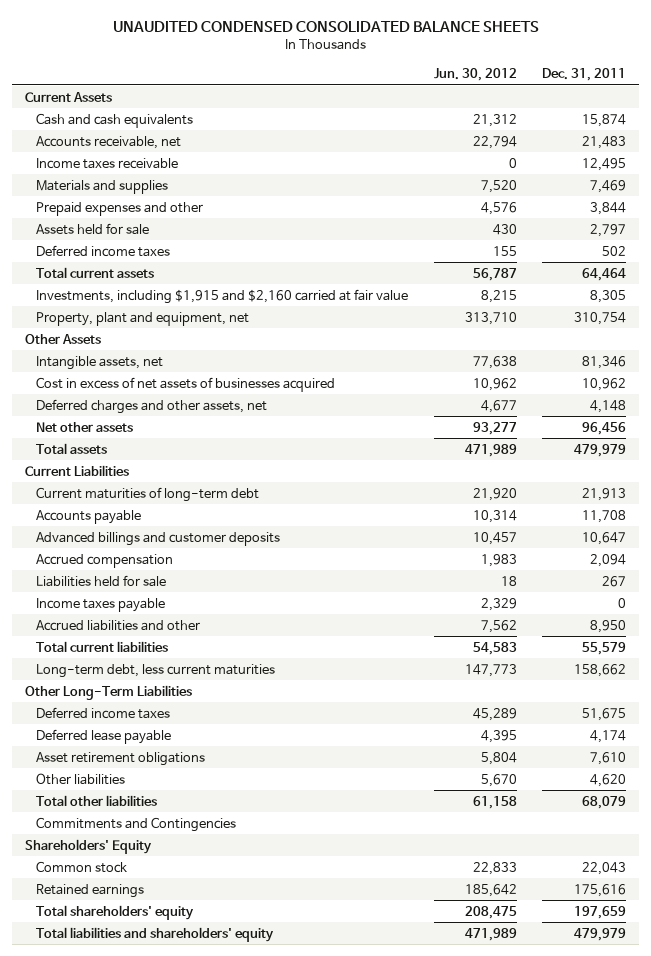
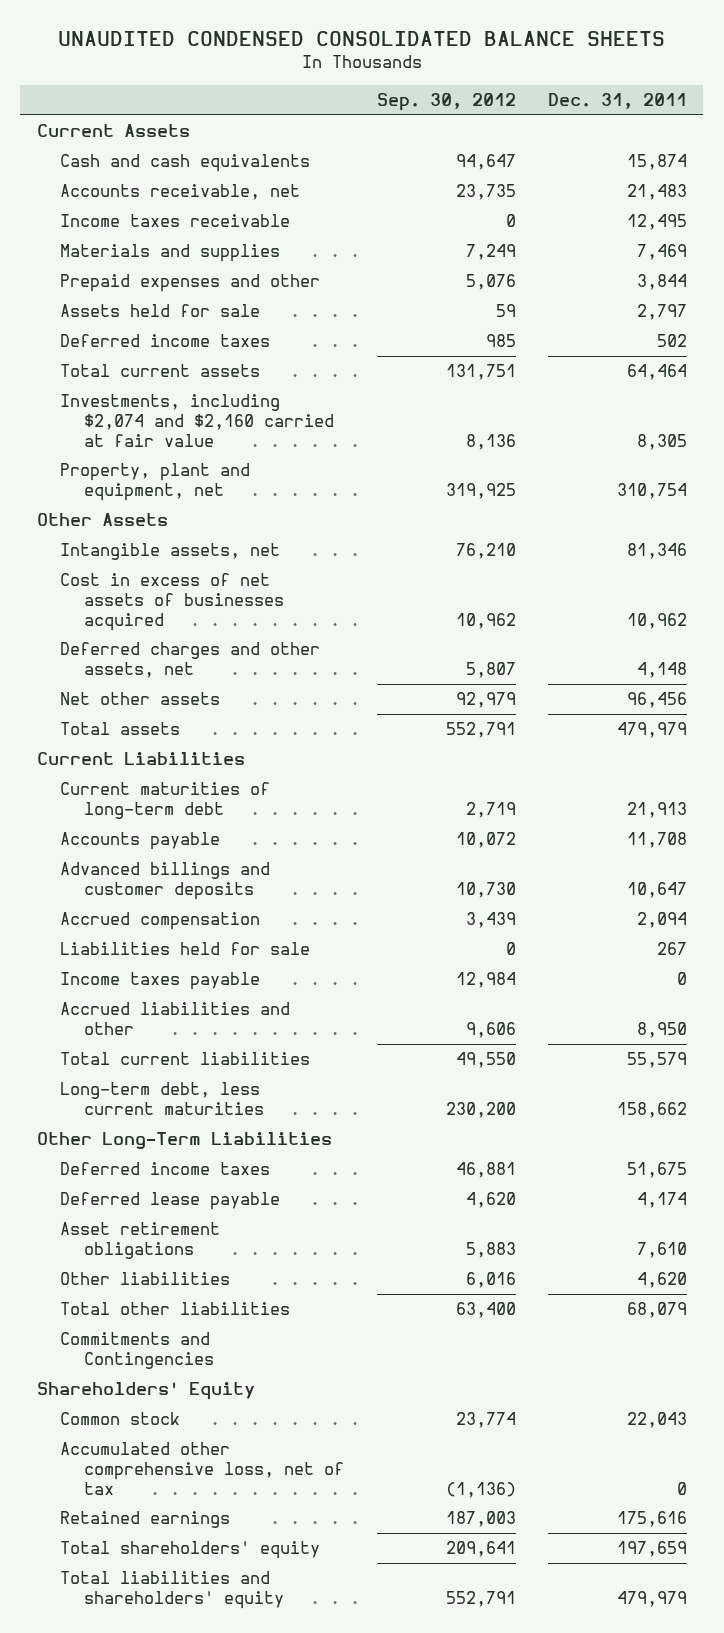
- | Jun. 30, 2012 | Dec. 31, 2011
+ | Sep. 30, 2012 | Dec. 31, 2011
- Investments, including $1,915 and $2,160 carried at fair value | 8,215 | 8,305
+ Investments, including $2,074 and $2,160 carried at fair value | 8,136 | 8,305
+ Accumulated other comprehensive loss, net of tax | (1,136) | 0

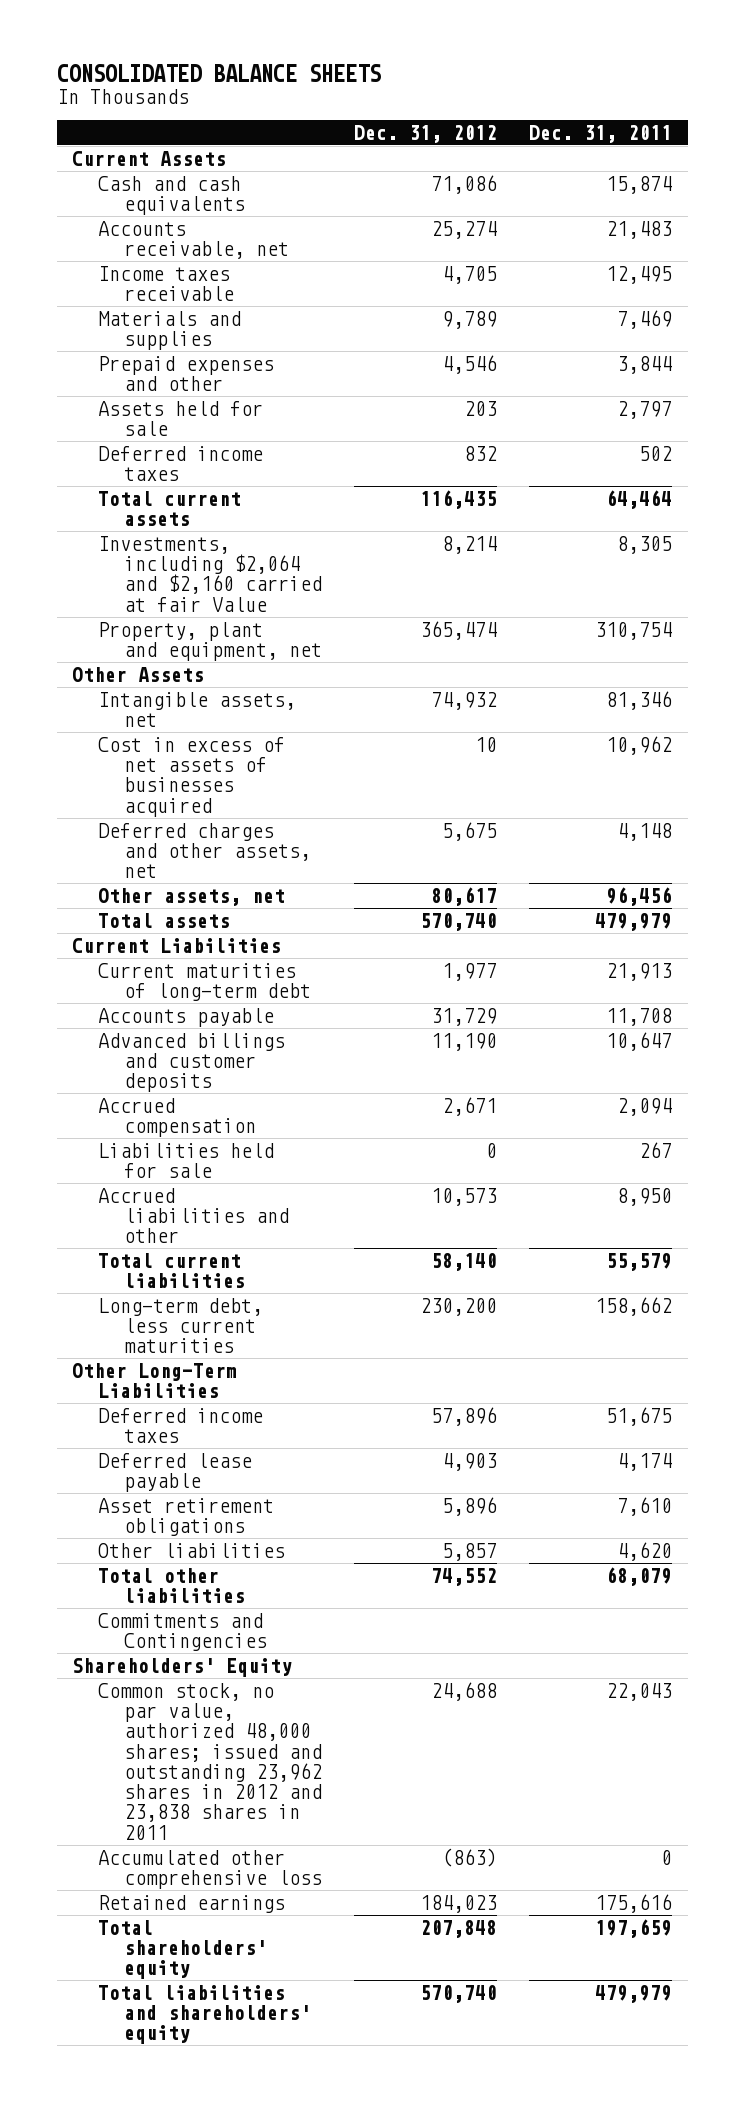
- UNAUDITED CONDENSED CONSOLIDATED BALANCE SHEETS
+ CONSOLIDATED BALANCE SHEETS
- | Sep. 30, 2012 | Dec. 31, 2011
+ | Dec. 31, 2012 | Dec. 31, 2011
- Investments, including $2,074 and $2,160 carried at fair value | 8,136 | 8,305
+ Investments, including $2,064 and $2,160 carried at fair Value | 8,214 | 8,305
- Net other assets | 92,979 | 96,456
+ Other assets, net | 80,617 | 96,456
- Income taxes payable | 12,984 | 0
- Common stock | 23,774 | 22,043
- Accumulated other comprehensive loss, net of tax | (1,136) | 0
+ Common stock, no par value, authorized 48,000 shares; issued and outstanding 23,962 shares in 2012 and 23,838 shares in 2011 | 24,688 | 22,043
+ Accumulated other comprehensive loss | (863) | 0

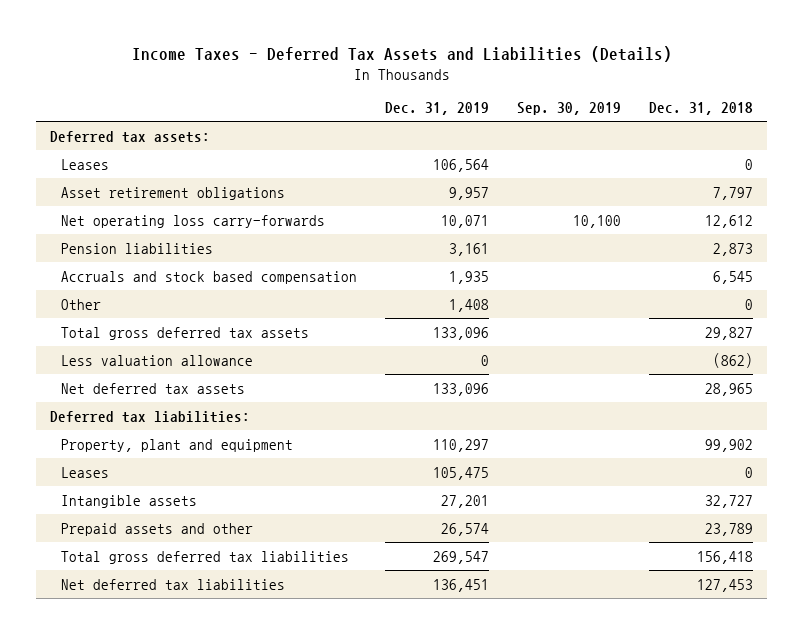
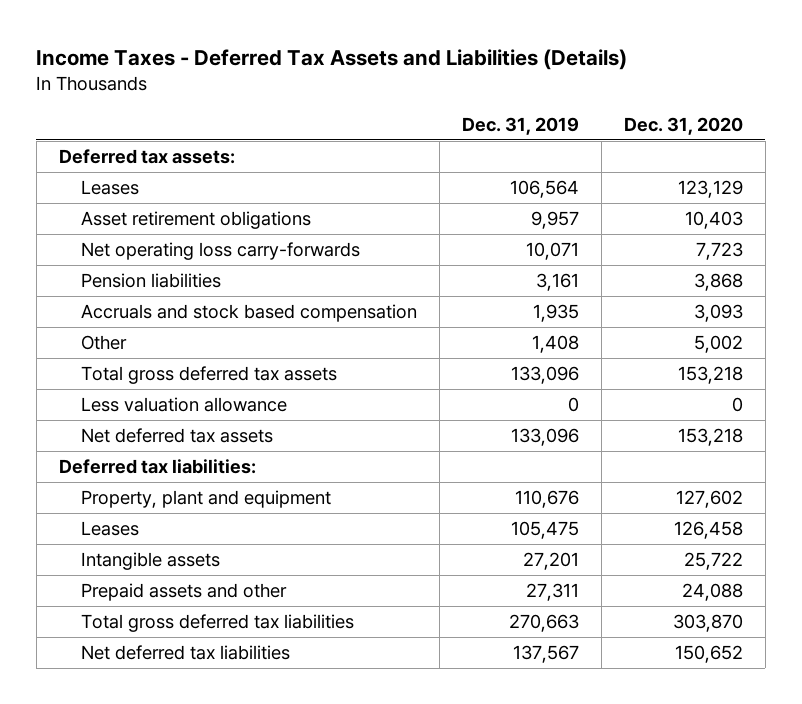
- | Dec. 31, 2019 | Sep. 30, 2019 | Dec. 31, 2018
+ | Dec. 31, 2019 | Dec. 31, 2020
- Property, plant and equipment | 110,297 | | 99,902
+ Property, plant and equipment | 110,676 | 127,602
- Prepaid assets and other | 26,574 | | 23,789
- Total gross deferred tax liabilities | 269,547 | | 156,418
- Net deferred tax liabilities | 136,451 | | 127,453
+ Prepaid assets and other | 27,311 | 24,088
+ Total gross deferred tax liabilities | 270,663 | 303,870
+ Net deferred tax liabilities | 137,567 | 150,652

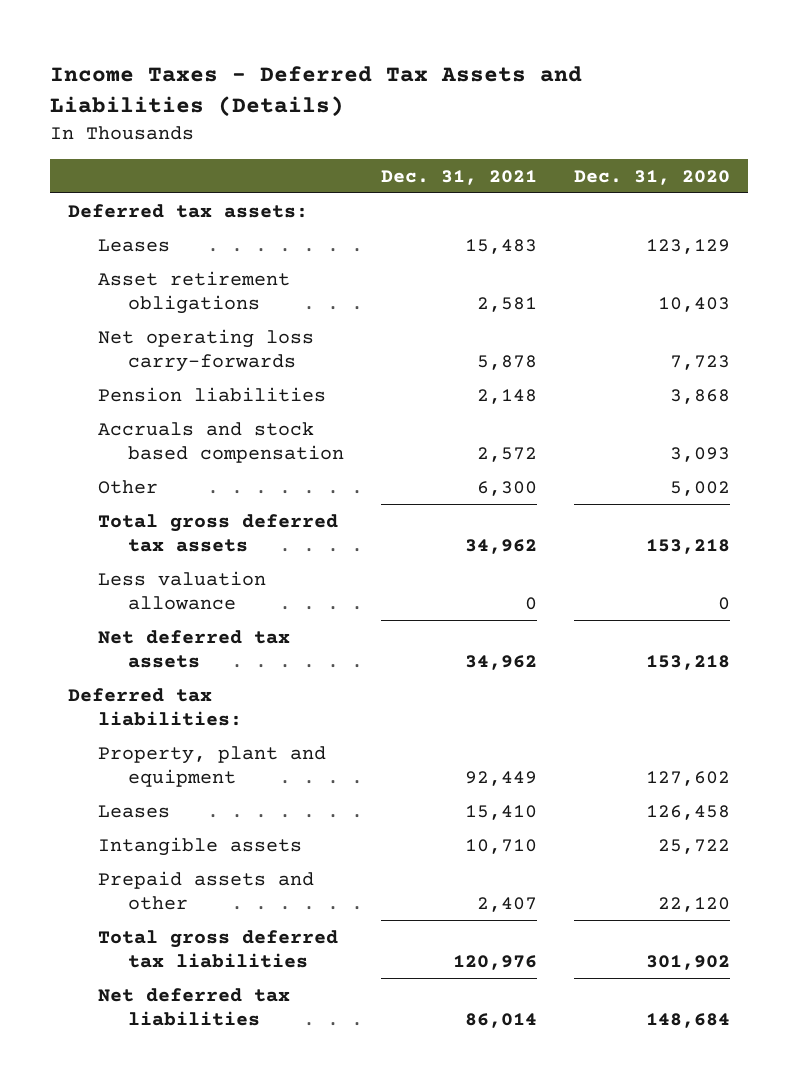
- | Dec. 31, 2019 | Dec. 31, 2020
+ | Dec. 31, 2021 | Dec. 31, 2020
- Prepaid assets and other | 27,311 | 24,088
- Total gross deferred tax liabilities | 270,663 | 303,870
- Net deferred tax liabilities | 137,567 | 150,652
+ Prepaid assets and other | 2,407 | 22,120
+ Total gross deferred tax liabilities | 120,976 | 301,902
+ Net deferred tax liabilities | 86,014 | 148,684

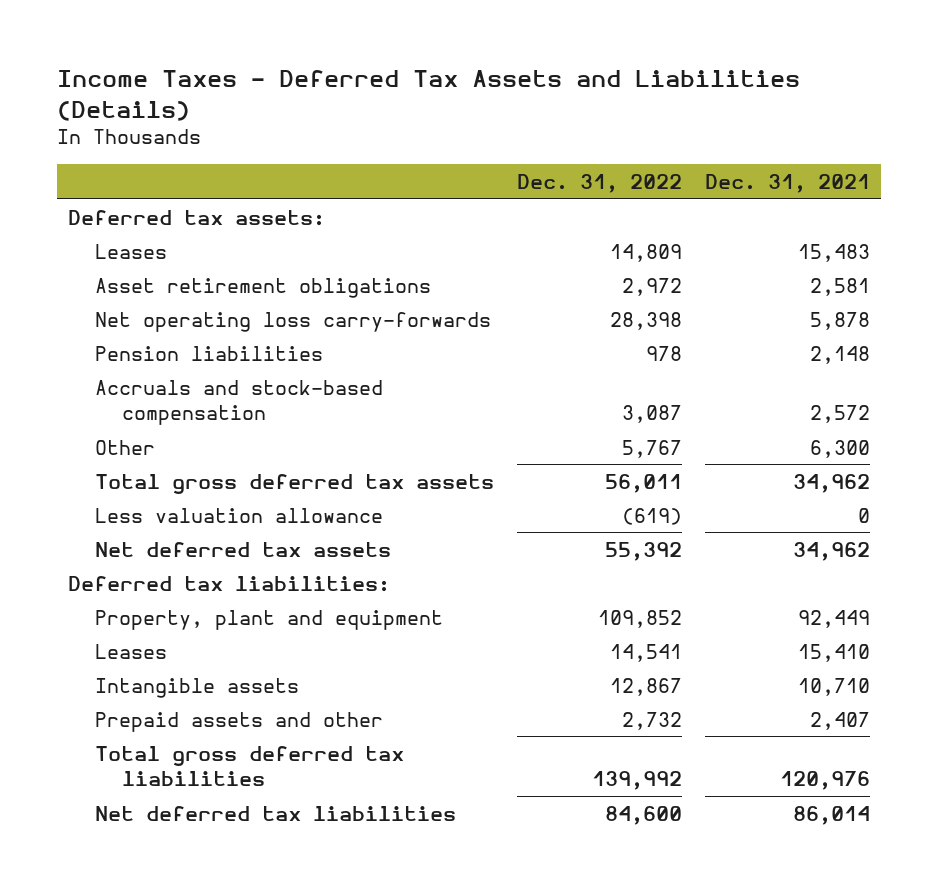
- | Dec. 31, 2021 | Dec. 31, 2020
+ | Dec. 31, 2022 | Dec. 31, 2021
- Accruals and stock based compensation | 2,572 | 3,093
+ Accruals and stock-based compensation | 3,087 | 2,572

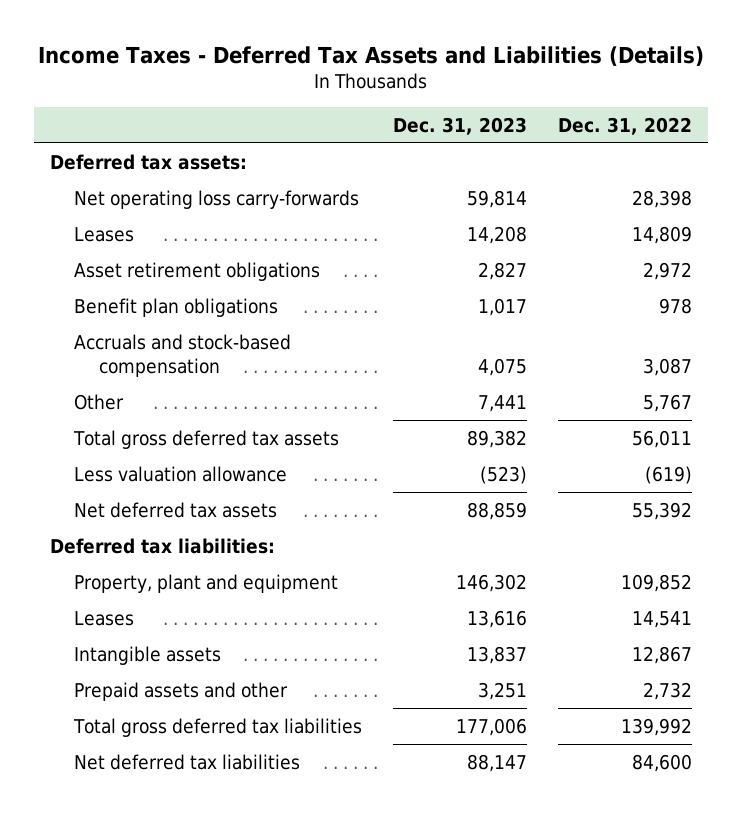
- | Dec. 31, 2022 | Dec. 31, 2021
+ | Dec. 31, 2023 | Dec. 31, 2022
moved up: Net operating loss carry-forwards | 59,814 | 28,398
- Pension liabilities | 978 | 2,148
+ Benefit plan obligations | 1,017 | 978

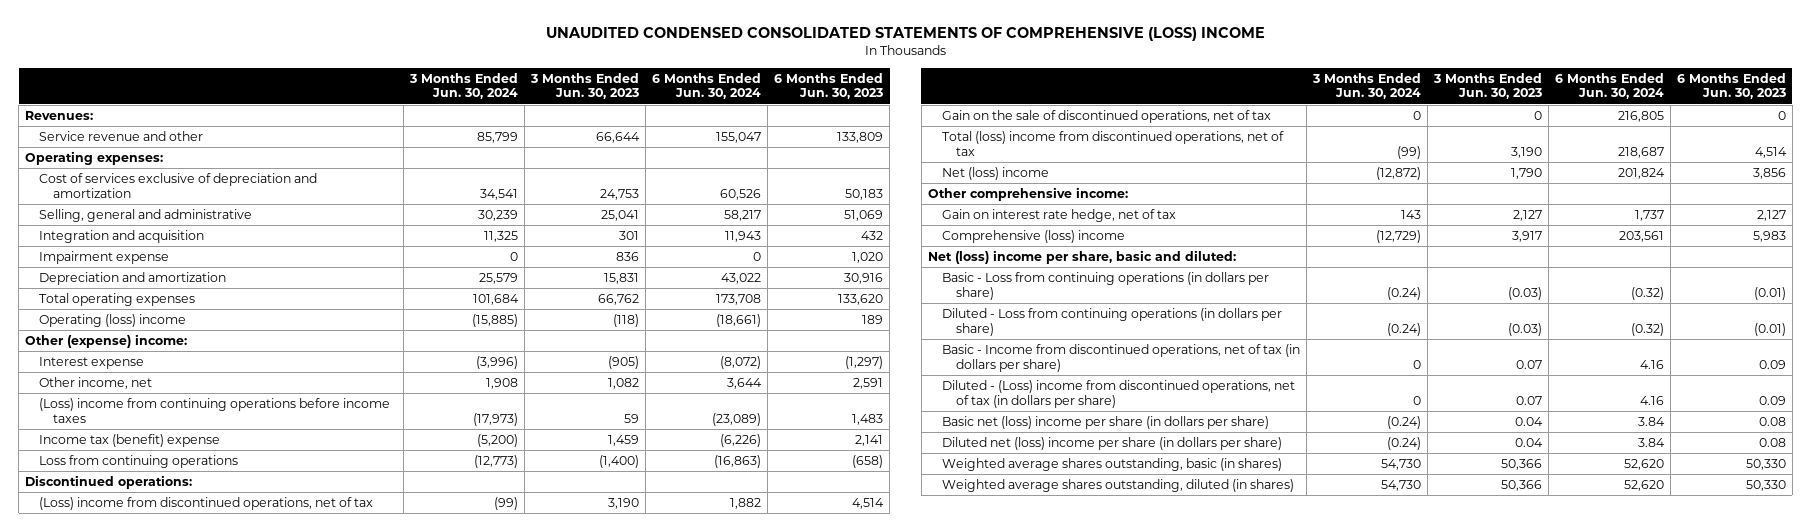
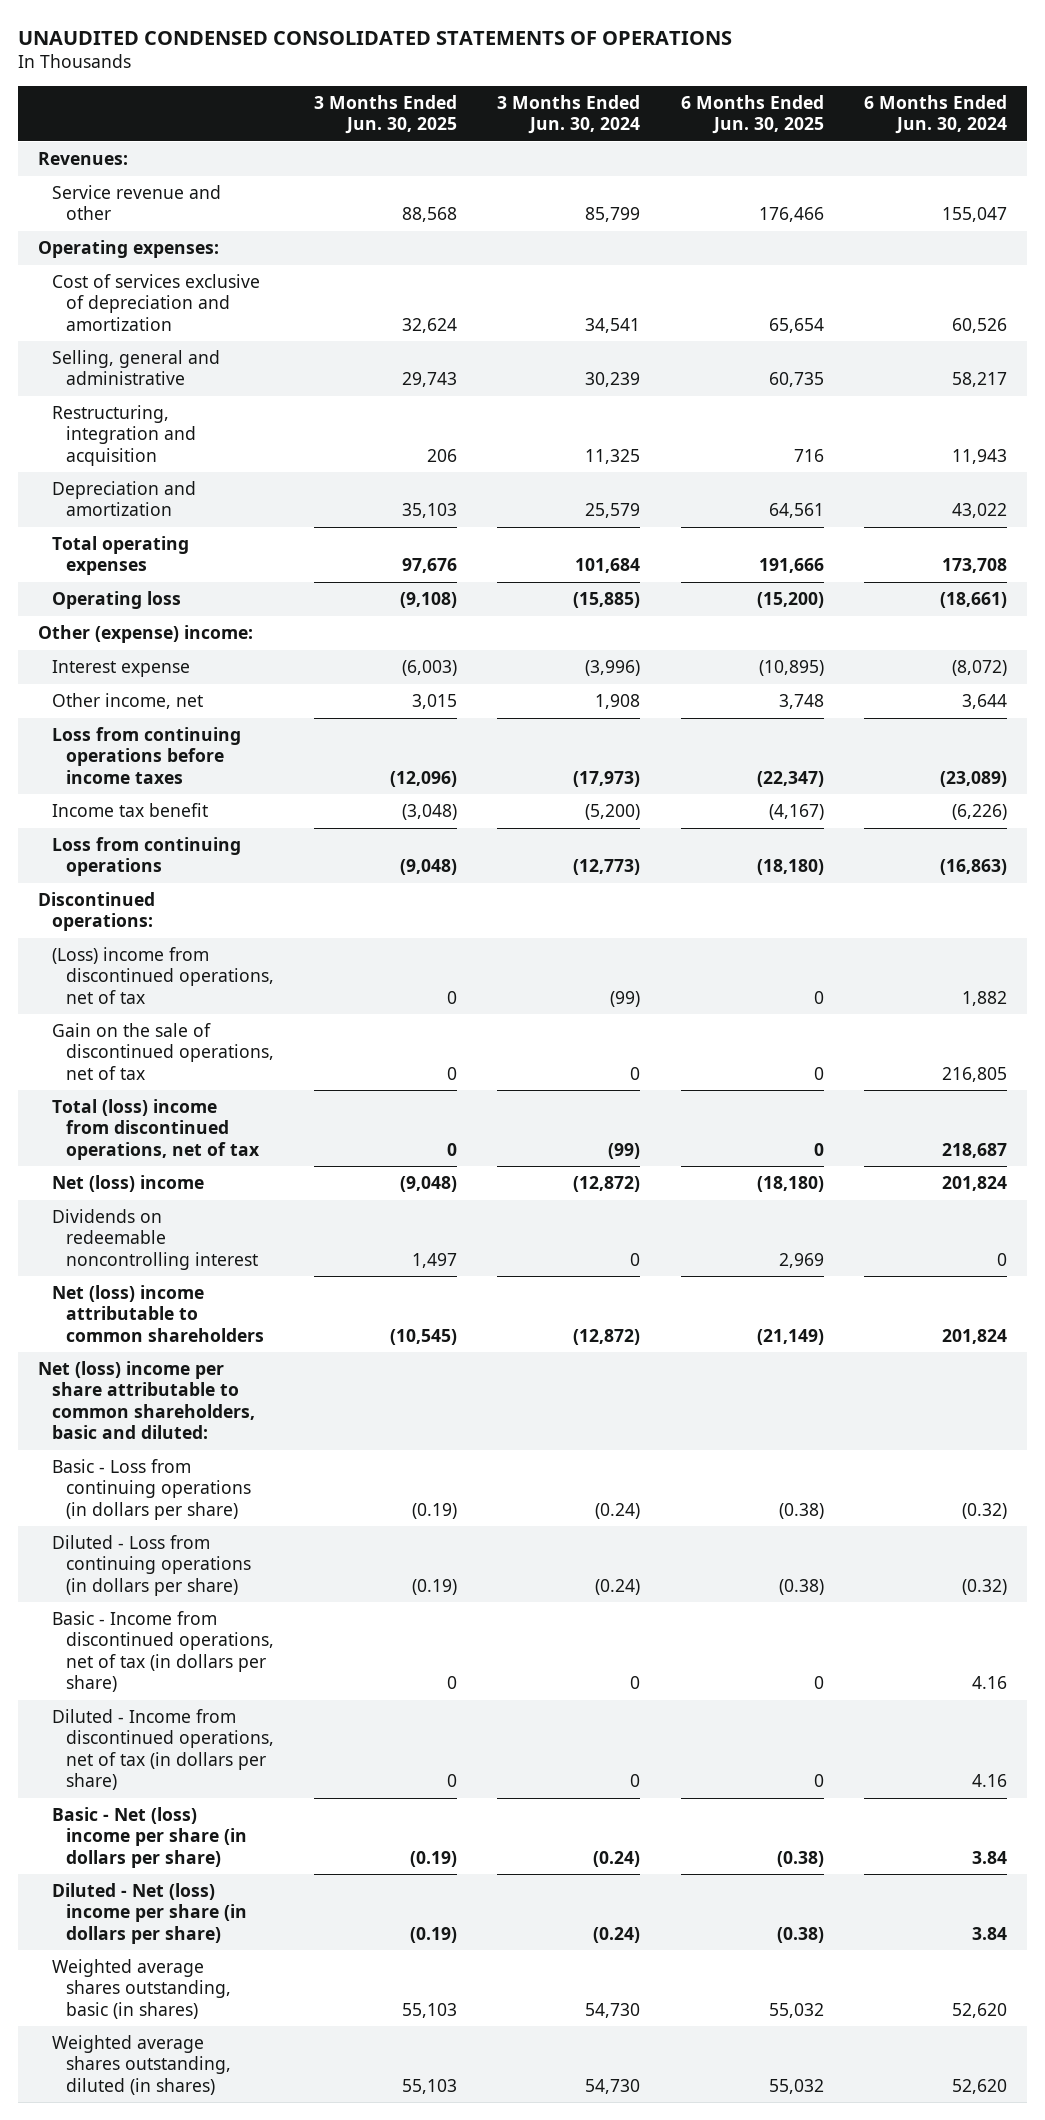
- UNAUDITED CONDENSED CONSOLIDATED STATEMENTS OF COMPREHENSIVE (LOSS) INCOME
+ UNAUDITED CONDENSED CONSOLIDATED STATEMENTS OF OPERATIONS
- | 3 Months Ended Jun. 30, 2024 | 3 Months Ended Jun. 30, 2023 | 6 Months Ended Jun. 30, 2024 | 6 Months Ended Jun. 30, 2023
+ | 3 Months Ended Jun. 30, 2025 | 3 Months Ended Jun. 30, 2024 | 6 Months Ended Jun. 30, 2025 | 6 Months Ended Jun. 30, 2024
- Integration and acquisition | 11,325 | 301 | 11,943 | 432
- Impairment expense | 0 | 836 | 0 | 1,020
+ Restructuring, integration and acquisition | 206 | 11,325 | 716 | 11,943
- Operating (loss) income | (15,885) | (118) | (18,661) | 189
+ Operating loss | (9,108) | (15,885) | (15,200) | (18,661)
- (Loss) income from continuing operations before income taxes | (17,973) | 59 | (23,089) | 1,483
- Income tax (benefit) expense | (5,200) | 1,459 | (6,226) | 2,141
+ Loss from continuing operations before income taxes | (12,096) | (17,973) | (22,347) | (23,089)
+ Income tax benefit | (3,048) | (5,200) | (4,167) | (6,226)
- Other comprehensive income:
- Gain on interest rate hedge, net of tax | 143 | 2,127 | 1,737 | 2,127
- Comprehensive (loss) income | (12,729) | 3,917 | 203,561 | 5,983
- Net (loss) income per share, basic and diluted:
+ Dividends on redeemable noncontrolling interest | 1,497 | 0 | 2,969 | 0
+ Net (loss) income attributable to common shareholders | (10,545) | (12,872) | (21,149) | 201,824
+ Net (loss) income per share attributable to common shareholders, basic and diluted:
- Diluted - (Loss) income from discontinued operations, net of tax (in dollars per share) | 0 | 0.07 | 4.16 | 0.09
- Basic net (loss) income per share (in dollars per share) | (0.24) | 0.04 | 3.84 | 0.08
- Diluted net (loss) income per share (in dollars per share) | (0.24) | 0.04 | 3.84 | 0.08
+ Diluted - Income from discontinued operations, net of tax (in dollars per share) | 0 | 0 | 0 | 4.16
+ Basic - Net (loss) income per share (in dollars per share) | (0.19) | (0.24) | (0.38) | 3.84
+ Diluted - Net (loss) income per share (in dollars per share) | (0.19) | (0.24) | (0.38) | 3.84

